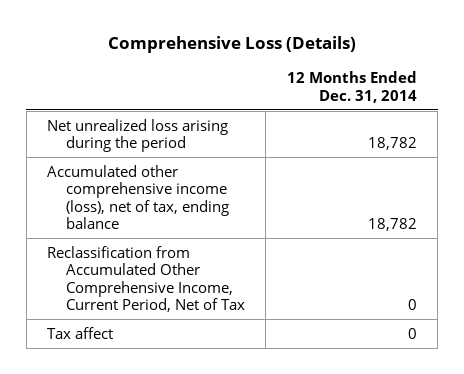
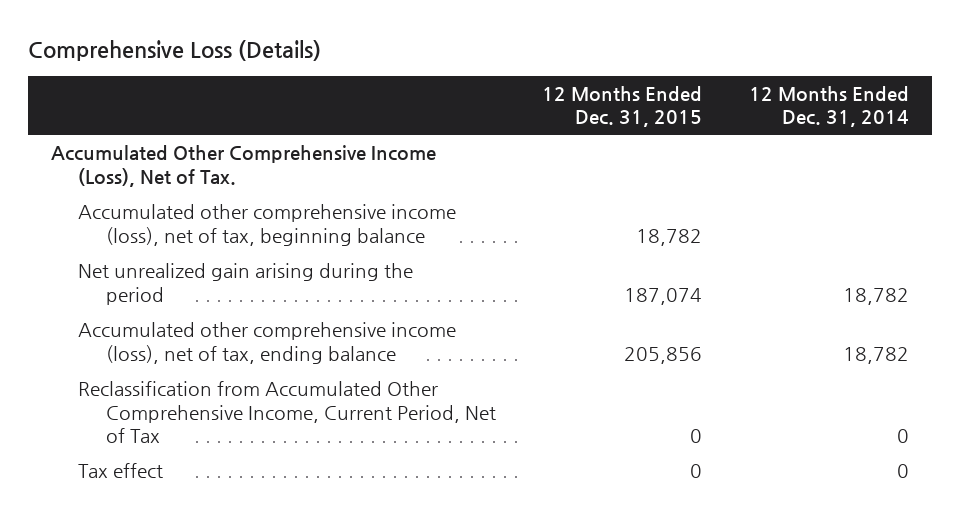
- | 12 Months Ended Dec. 31, 2014
+ | 12 Months Ended Dec. 31, 2015 | 12 Months Ended Dec. 31, 2014
- Net unrealized loss arising during the period | 18,782
+ Accumulated Other Comprehensive Income (Loss), Net of Tax.
+ Accumulated other comprehensive income (loss), net of tax, beginning balance | 18,782 |
+ Net unrealized gain arising during the period | 187,074 | 18,782
- Tax affect | 0
+ Tax effect | 0 | 0

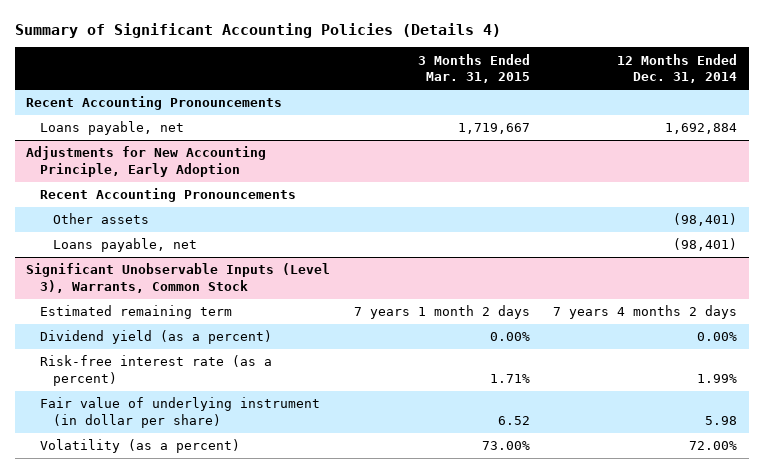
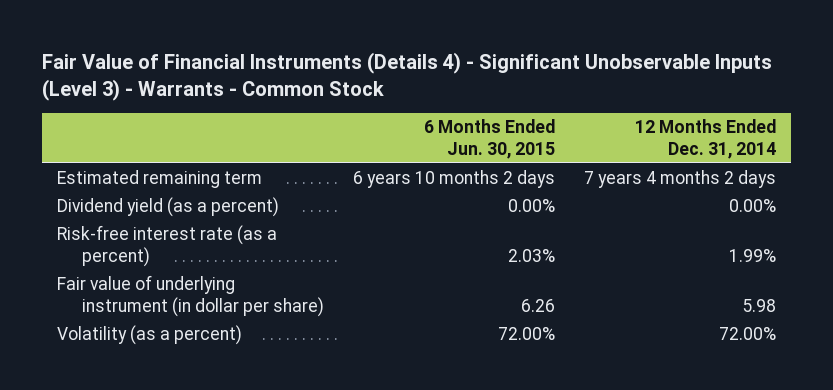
- Summary of Significant Accounting Policies (Details 4)
+ Fair Value of Financial Instruments (Details 4) - Significant Unobservable Inputs (Level 3) - Warrants - Common Stock
- | 3 Months Ended Mar. 31, 2015 | 12 Months Ended Dec. 31, 2014
+ | 6 Months Ended Jun. 30, 2015 | 12 Months Ended Dec. 31, 2014
- Recent Accounting Pronouncements
- Loans payable, net | 1,719,667 | 1,692,884
- Adjustments for New Accounting Principle, Early Adoption
- Recent Accounting Pronouncements
- Other assets | | (98,401)
- Loans payable, net | | (98,401)
- Significant Unobservable Inputs (Level 3), Warrants, Common Stock

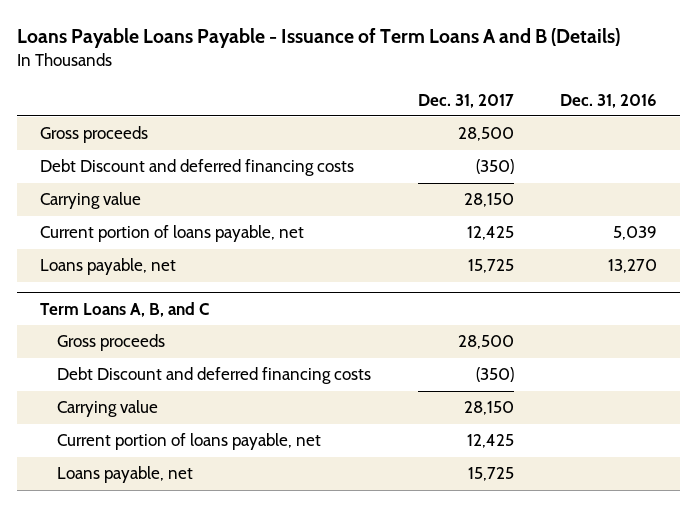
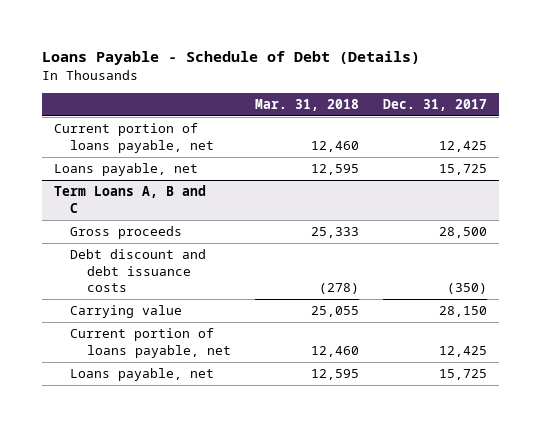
- Loans Payable Loans Payable - Issuance of Term Loans A and B (Details)
+ Loans Payable - Schedule of Debt (Details)
- | Dec. 31, 2017 | Dec. 31, 2016
+ | Mar. 31, 2018 | Dec. 31, 2017
- Gross proceeds | 28,500 |
- Debt Discount and deferred financing costs | (350) |
- Carrying value | 28,150 |
- Term Loans A, B, and C
+ Term Loans A, B and C
- Debt Discount and deferred financing costs | (350) |
+ Debt discount and debt issuance costs | (278) | (350)

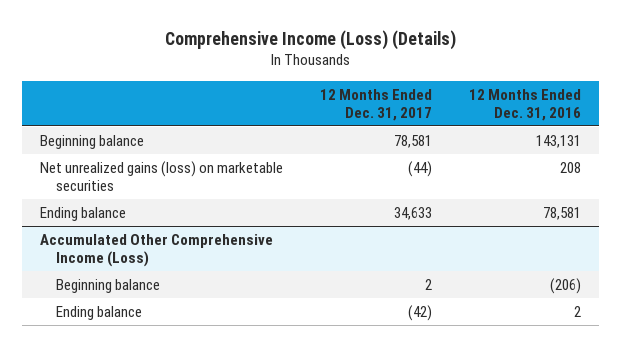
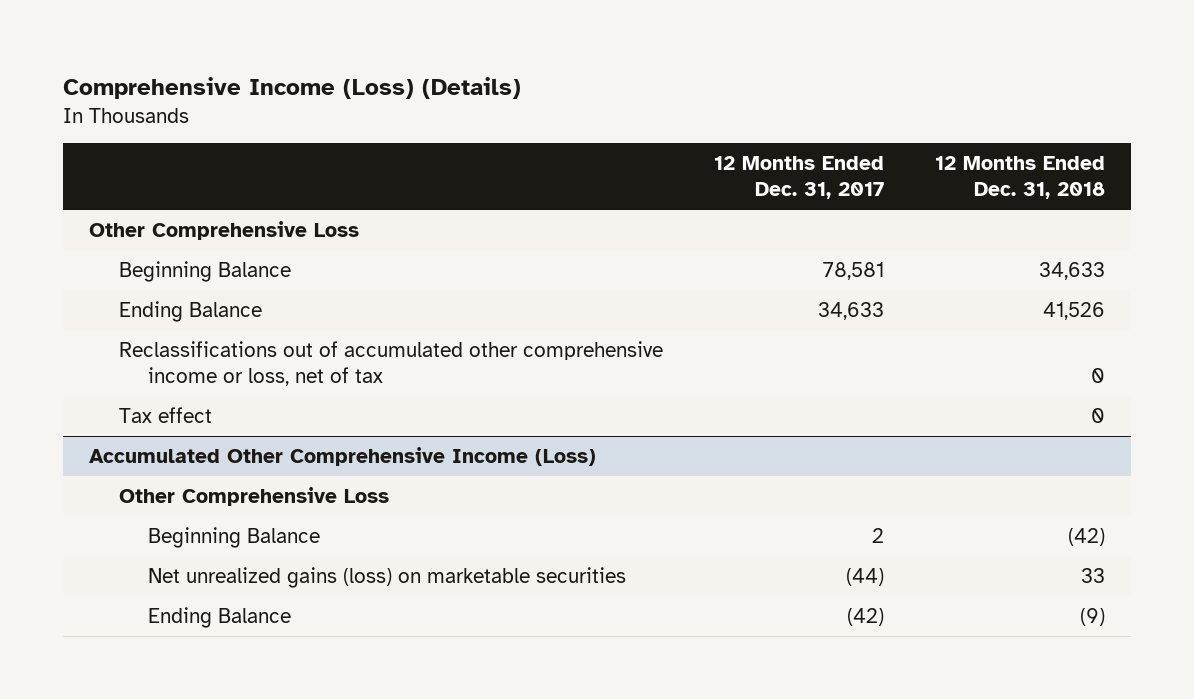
- | 12 Months Ended Dec. 31, 2017 | 12 Months Ended Dec. 31, 2016
+ | 12 Months Ended Dec. 31, 2017 | 12 Months Ended Dec. 31, 2018
- Beginning balance | 78,581 | 143,131
- Net unrealized gains (loss) on marketable securities | (44) | 208
- Ending balance | 34,633 | 78,581
+ Other Comprehensive Loss
+ Beginning Balance | 78,581 | 34,633
+ Ending Balance | 34,633 | 41,526
+ Reclassifications out of accumulated other comprehensive income or loss, net of tax | | 0
+ Tax effect | | 0
@ Accumulated Other Comprehensive Income (Loss)
- Beginning balance | 2 | (206)
- Ending balance | (42) | 2
+ Other Comprehensive Loss
+ Beginning Balance | 2 | (42)
+ Net unrealized gains (loss) on marketable securities | (44) | 33
+ Ending Balance | (42) | (9)

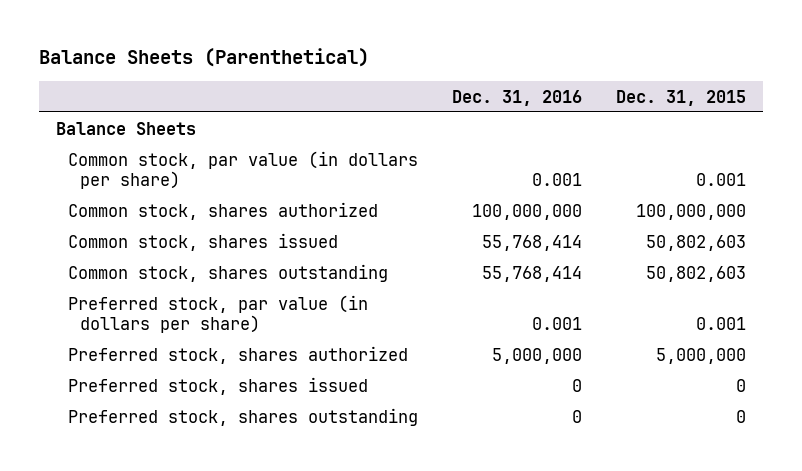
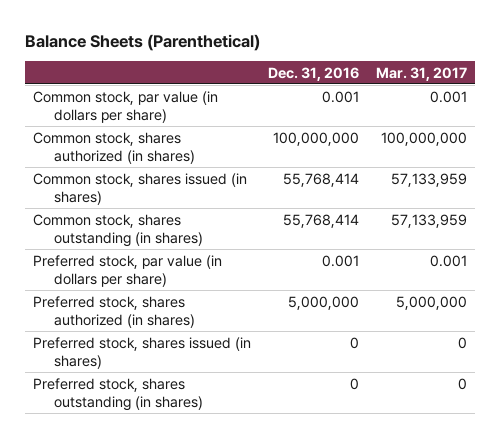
- | Dec. 31, 2016 | Dec. 31, 2015
+ | Dec. 31, 2016 | Mar. 31, 2017
- Balance Sheets
- Common stock, shares authorized | 100,000,000 | 100,000,000
- Common stock, shares issued | 55,768,414 | 50,802,603
- Common stock, shares outstanding | 55,768,414 | 50,802,603
+ Common stock, shares authorized (in shares) | 100,000,000 | 100,000,000
+ Common stock, shares issued (in shares) | 55,768,414 | 57,133,959
+ Common stock, shares outstanding (in shares) | 55,768,414 | 57,133,959
- Preferred stock, shares authorized | 5,000,000 | 5,000,000
- Preferred stock, shares issued | 0 | 0
- Preferred stock, shares outstanding | 0 | 0
+ Preferred stock, shares authorized (in shares) | 5,000,000 | 5,000,000
+ Preferred stock, shares issued (in shares) | 0 | 0
+ Preferred stock, shares outstanding (in shares) | 0 | 0

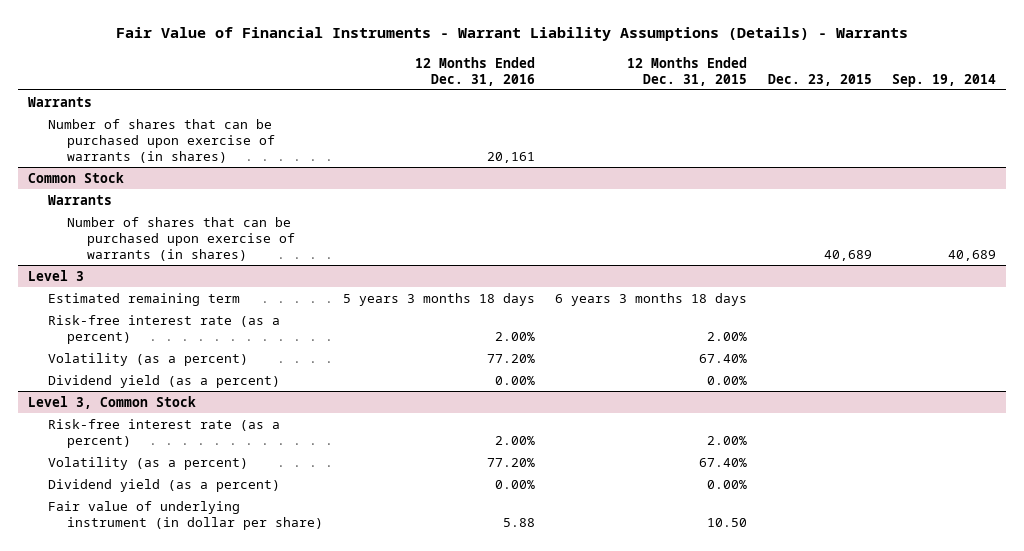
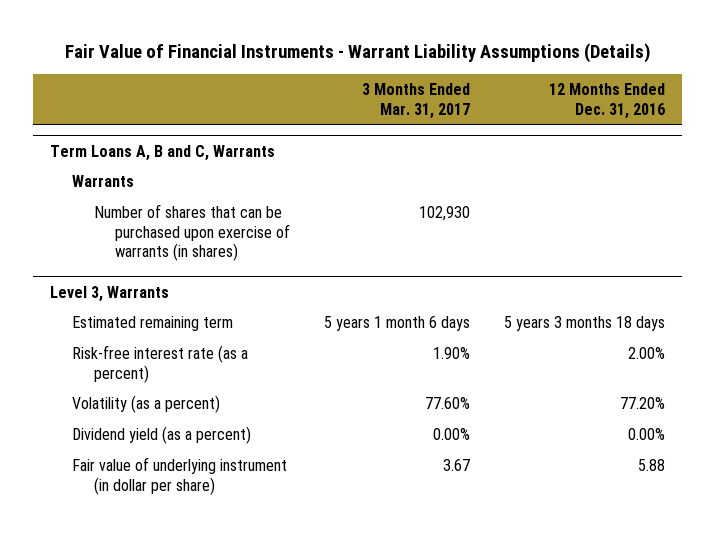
- Fair Value of Financial Instruments - Warrant Liability Assumptions (Details) - Warrants
+ Fair Value of Financial Instruments - Warrant Liability Assumptions (Details)
- | 12 Months Ended Dec. 31, 2016 | 12 Months Ended Dec. 31, 2015 | Dec. 23, 2015 | Sep. 19, 2014
+ | 3 Months Ended Mar. 31, 2017 | 12 Months Ended Dec. 31, 2016
- Warrants
- Number of shares that can be purchased upon exercise of warrants (in shares) | 20,161 | | |
- Common Stock
+ Term Loans A, B and C, Warrants
- Level 3
+ Level 3, Warrants
- Level 3, Common Stock
- Risk-free interest rate (as a percent) | 2.00% | 2.00% | |
- Volatility (as a percent) | 77.20% | 67.40% | |
- Dividend yield (as a percent) | 0.00% | 0.00% | |

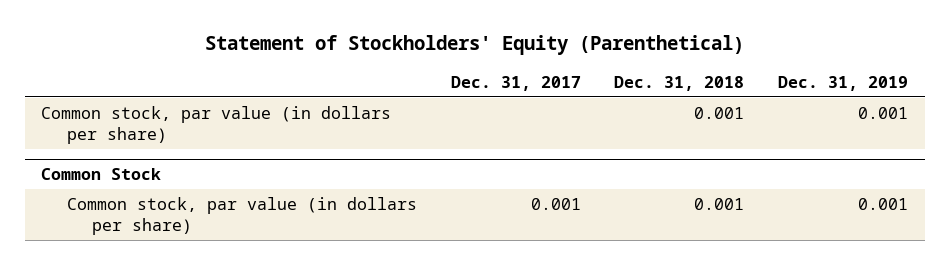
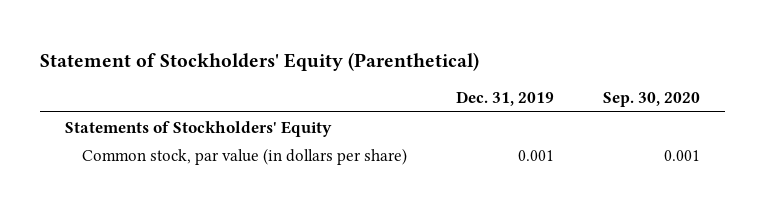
- | Dec. 31, 2017 | Dec. 31, 2018 | Dec. 31, 2019
+ | Dec. 31, 2019 | Sep. 30, 2020
- Common stock, par value (in dollars per share) | | 0.001 | 0.001
- Common Stock
+ Statements of Stockholders' Equity

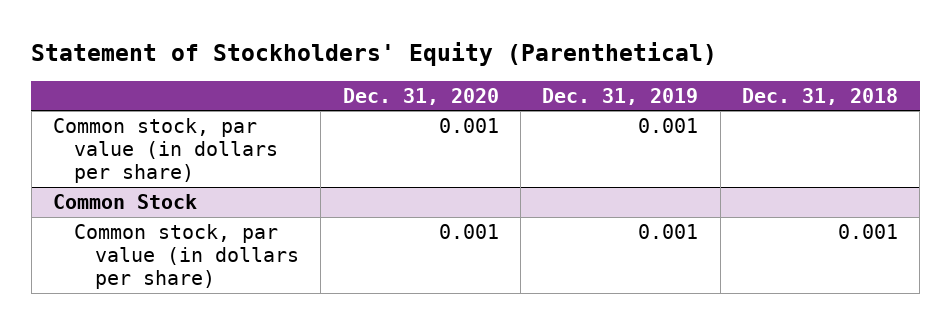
- | Dec. 31, 2019 | Sep. 30, 2020
+ | Dec. 31, 2020 | Dec. 31, 2019 | Dec. 31, 2018
- Statements of Stockholders' Equity
+ Common Stock
+ Common stock, par value (in dollars per share) | 0.001 | 0.001 | 0.001

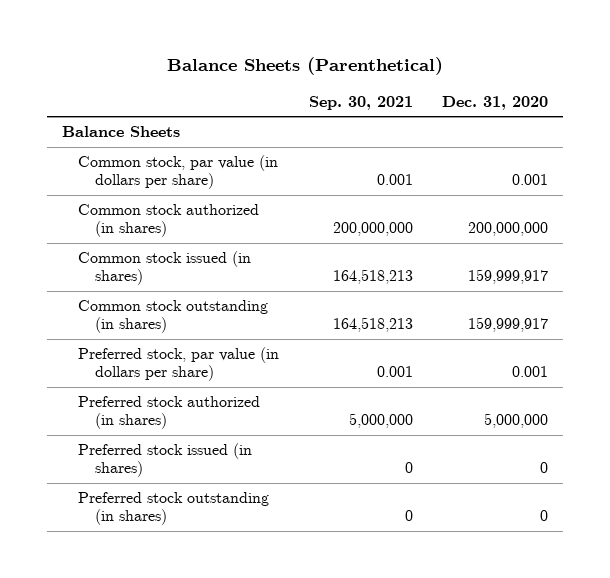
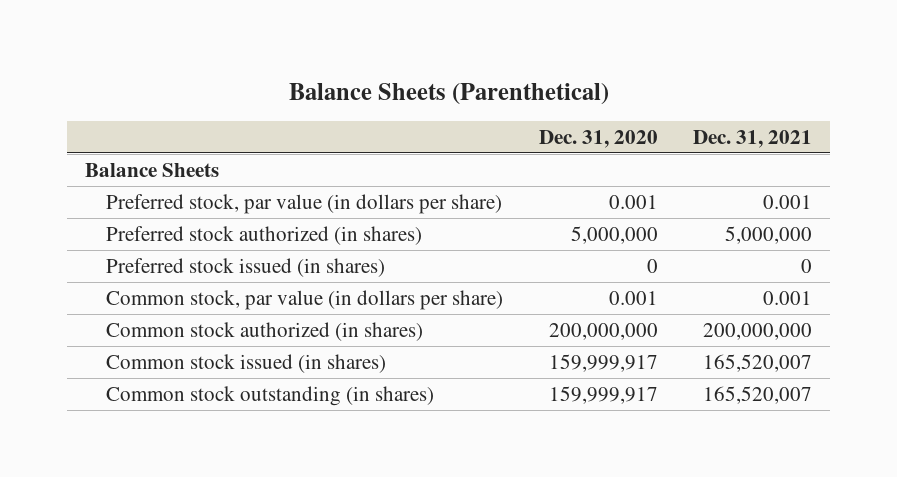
- | Sep. 30, 2021 | Dec. 31, 2020
+ | Dec. 31, 2020 | Dec. 31, 2021
moved up: Preferred stock, par value (in dollars per share) | 0.001 | 0.001
moved up: Preferred stock authorized (in shares) | 5,000,000 | 5,000,000
moved up: Preferred stock issued (in shares) | 0 | 0
- Preferred stock outstanding (in shares) | 0 | 0

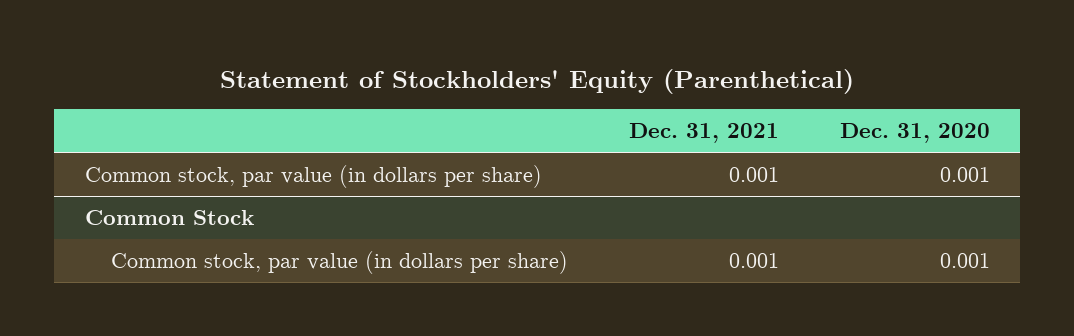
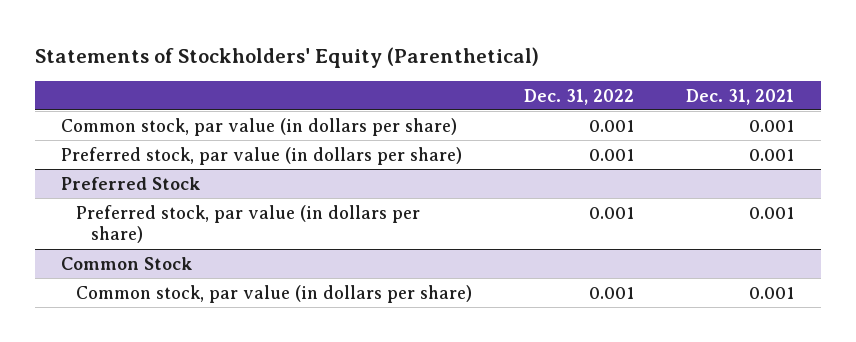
- Statement of Stockholders' Equity (Parenthetical)
+ Statements of Stockholders' Equity (Parenthetical)
- | Dec. 31, 2021 | Dec. 31, 2020
+ | Dec. 31, 2022 | Dec. 31, 2021
+ Preferred stock, par value (in dollars per share) | 0.001 | 0.001
+ Preferred Stock
+ Preferred stock, par value (in dollars per share) | 0.001 | 0.001

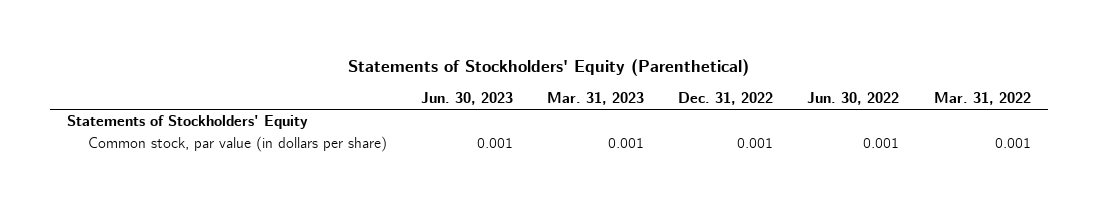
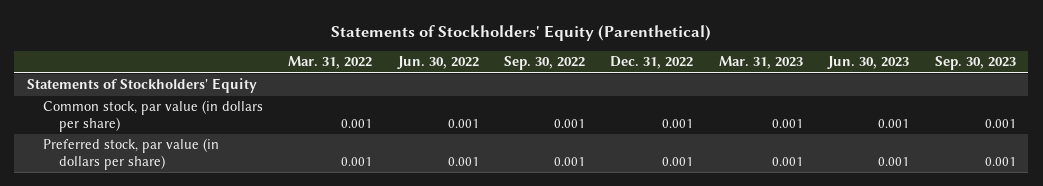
- | Jun. 30, 2023 | Mar. 31, 2023 | Dec. 31, 2022 | Jun. 30, 2022 | Mar. 31, 2022
+ | Mar. 31, 2022 | Jun. 30, 2022 | Sep. 30, 2022 | Dec. 31, 2022 | Mar. 31, 2023 | Jun. 30, 2023 | Sep. 30, 2023
+ Preferred stock, par value (in dollars per share) | 0.001 | 0.001 | 0.001 | 0.001 | 0.001 | 0.001 | 0.001

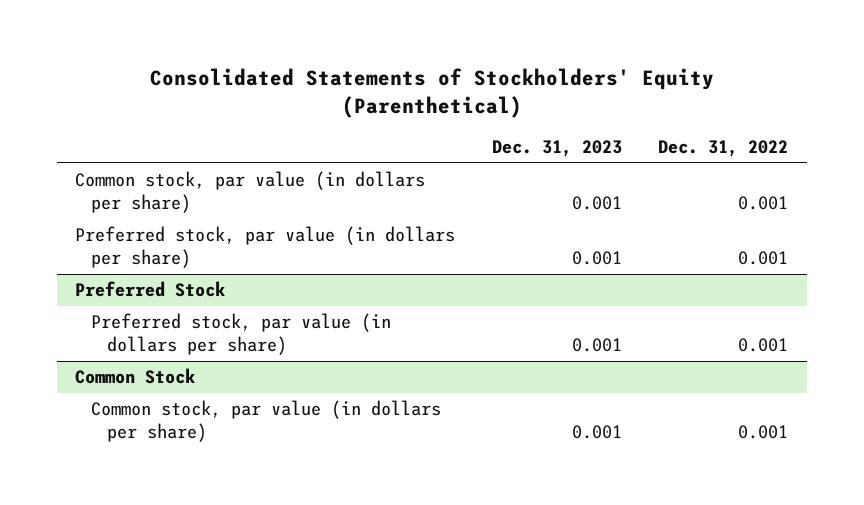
- Statements of Stockholders' Equity (Parenthetical)
+ Consolidated Statements of Stockholders' Equity (Parenthetical)
- | Mar. 31, 2022 | Jun. 30, 2022 | Sep. 30, 2022 | Dec. 31, 2022 | Mar. 31, 2023 | Jun. 30, 2023 | Sep. 30, 2023
+ | Dec. 31, 2023 | Dec. 31, 2022
- Statements of Stockholders' Equity
+ Preferred Stock
+ Preferred stock, par value (in dollars per share) | 0.001 | 0.001
+ Common Stock
+ Common stock, par value (in dollars per share) | 0.001 | 0.001

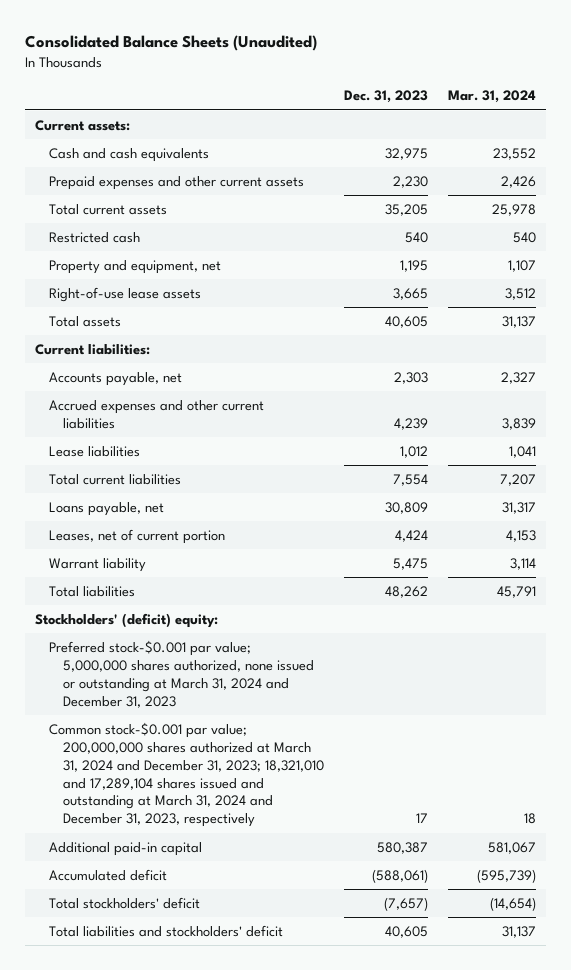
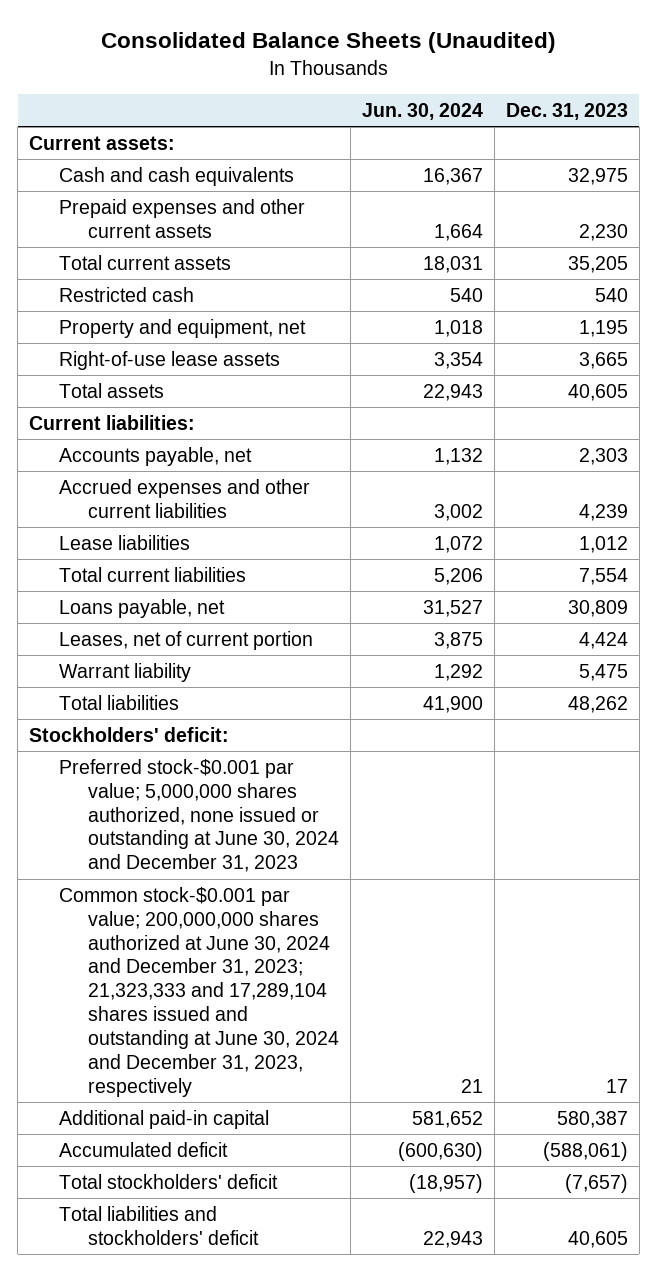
- | Dec. 31, 2023 | Mar. 31, 2024
+ | Jun. 30, 2024 | Dec. 31, 2023
- Stockholders' (deficit) equity:
- Preferred stock-$0.001 par value; 5,000,000 shares authorized, none issued or outstanding at March 31, 2024 and December 31, 2023
- Common stock-$0.001 par value; 200,000,000 shares authorized at March 31, 2024 and December 31, 2023; 18,321,010 and 17,289,104 shares issued and outstanding at March 31, 2024 and December 31, 2023, respectively | 17 | 18
+ Stockholders' deficit:
+ Preferred stock-$0.001 par value; 5,000,000 shares authorized, none issued or outstanding at June 30, 2024 and December 31, 2023
+ Common stock-$0.001 par value; 200,000,000 shares authorized at June 30, 2024 and December 31, 2023; 21,323,333 and 17,289,104 shares issued and outstanding at June 30, 2024 and December 31, 2023, respectively | 21 | 17

